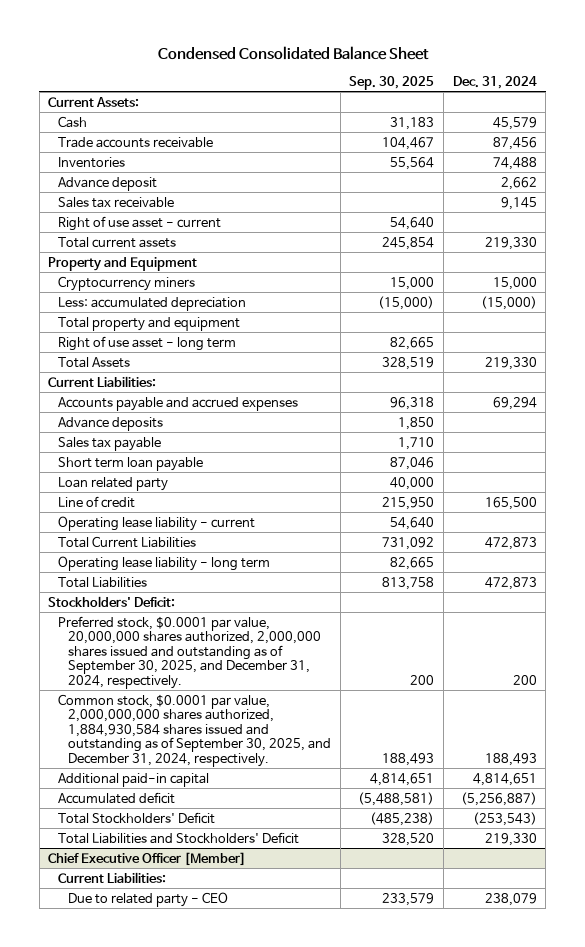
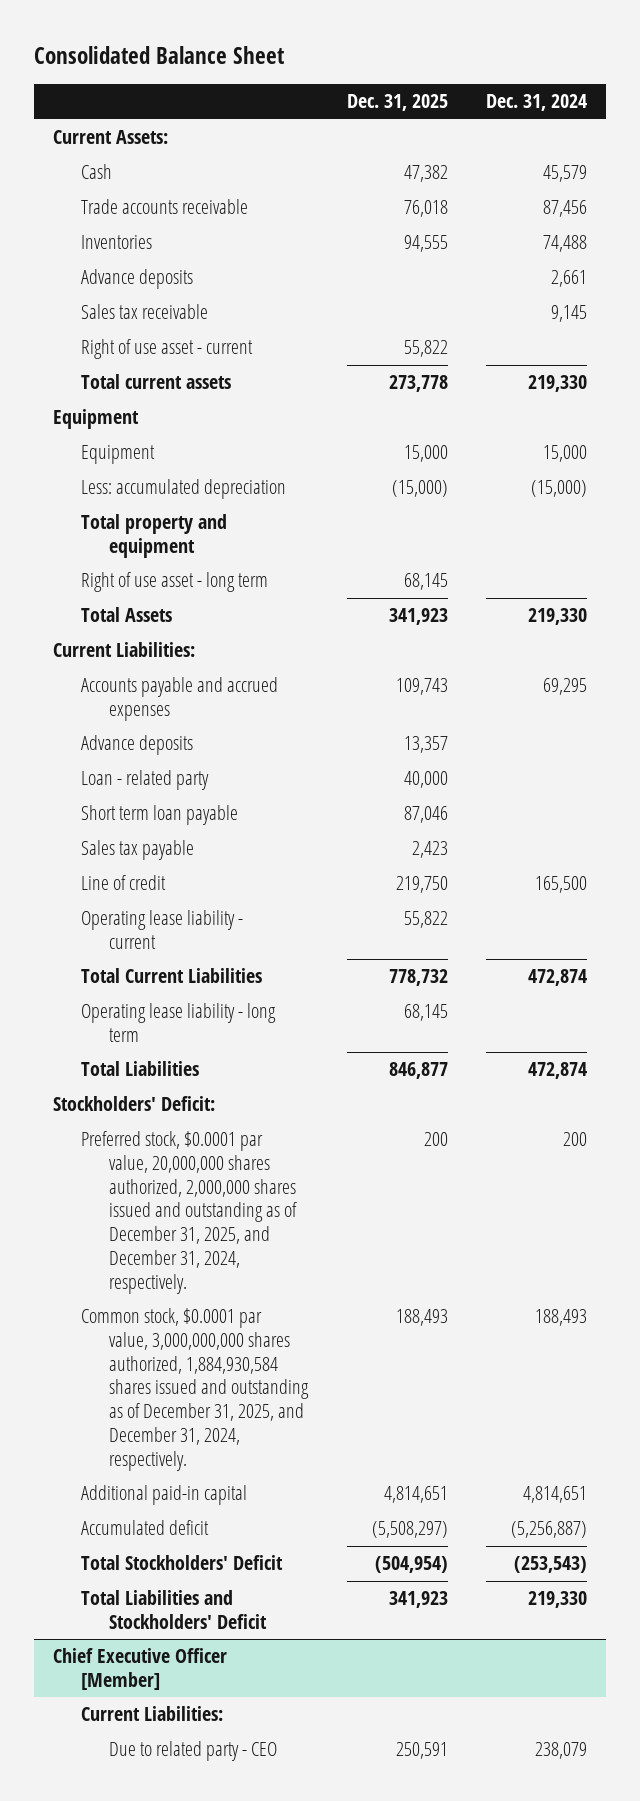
- Condensed Consolidated Balance Sheet
+ Consolidated Balance Sheet
- | Sep. 30, 2025 | Dec. 31, 2024
+ | Dec. 31, 2025 | Dec. 31, 2024
- Advance deposit | | 2,662
+ Advance deposits | | 2,661
- Property and Equipment
- Cryptocurrency miners | 15,000 | 15,000
+ Equipment
+ Equipment | 15,000 | 15,000
- Accounts payable and accrued expenses | 96,318 | 69,294
+ Accounts payable and accrued expenses | 109,743 | 69,295
+ Loan - related party | 40,000 |
- Loan related party | 40,000 |
moved down: Sales tax payable | 2,423 |
- Total Current Liabilities | 731,092 | 472,873
+ Total Current Liabilities | 778,732 | 472,874
- Total Liabilities | 813,758 | 472,873
+ Total Liabilities | 846,877 | 472,874
- Preferred stock, $0.0001 par value, 20,000,000 shares authorized, 2,000,000 shares issued and outstanding as of September 30, 2025, and December 31, 2024, respectively. | 200 | 200
- Common stock, $0.0001 par value, 2,000,000,000 shares authorized, 1,884,930,584 shares issued and outstanding as of September 30, 2025, and December 31, 2024, respectively. | 188,493 | 188,493
+ Preferred stock, $0.0001 par value, 20,000,000 shares authorized, 2,000,000 shares issued and outstanding as of December 31, 2025, and December 31, 2024, respectively. | 200 | 200
+ Common stock, $0.0001 par value, 3,000,000,000 shares authorized, 1,884,930,584 shares issued and outstanding as of December 31, 2025, and December 31, 2024, respectively. | 188,493 | 188,493

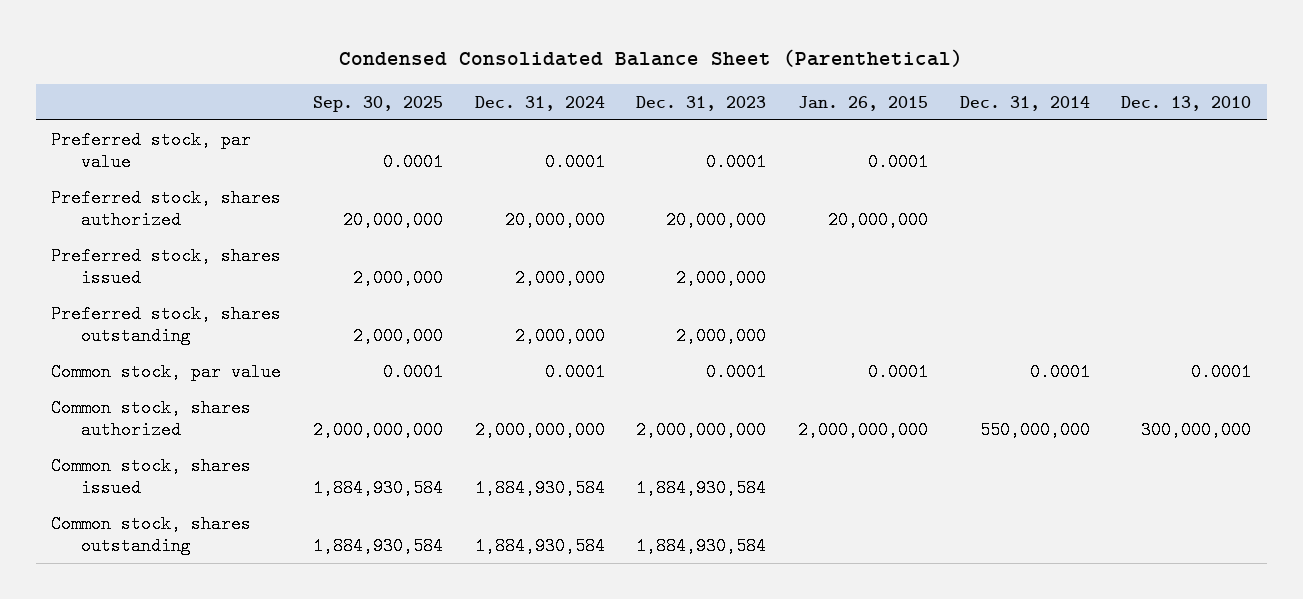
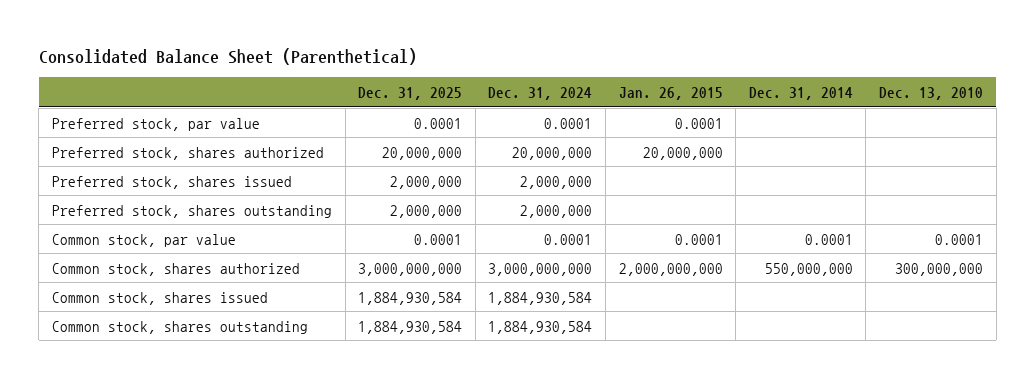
- Condensed Consolidated Balance Sheet (Parenthetical)
+ Consolidated Balance Sheet (Parenthetical)
- | Sep. 30, 2025 | Dec. 31, 2024 | Dec. 31, 2023 | Jan. 26, 2015 | Dec. 31, 2014 | Dec. 13, 2010
+ | Dec. 31, 2025 | Dec. 31, 2024 | Jan. 26, 2015 | Dec. 31, 2014 | Dec. 13, 2010
- Common stock, shares authorized | 2,000,000,000 | 2,000,000,000 | 2,000,000,000 | 2,000,000,000 | 550,000,000 | 300,000,000
+ Common stock, shares authorized | 3,000,000,000 | 3,000,000,000 | 2,000,000,000 | 550,000,000 | 300,000,000

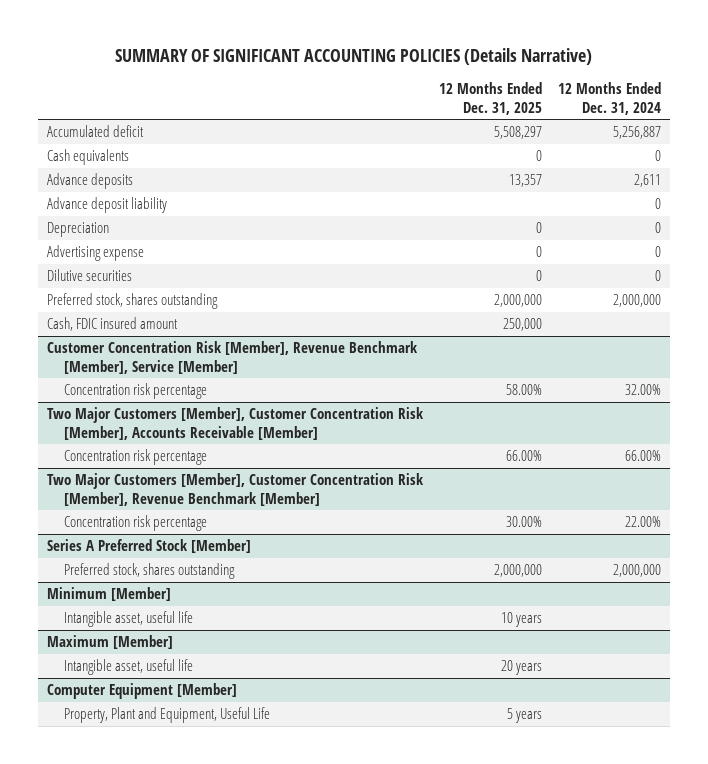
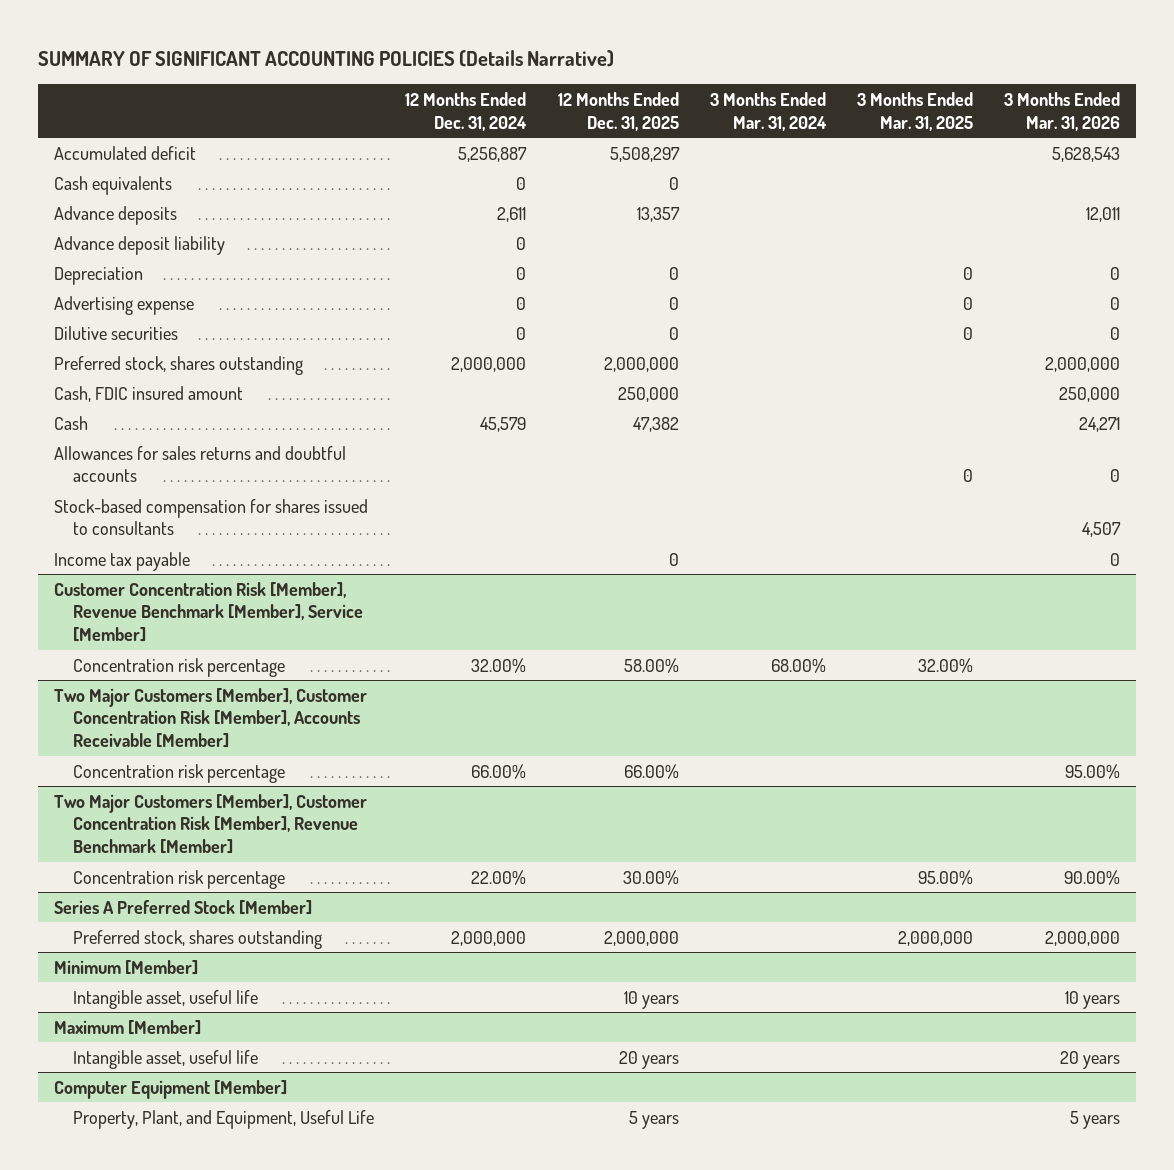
- | 12 Months Ended Dec. 31, 2025 | 12 Months Ended Dec. 31, 2024
+ | 12 Months Ended Dec. 31, 2024 | 12 Months Ended Dec. 31, 2025 | 3 Months Ended Mar. 31, 2024 | 3 Months Ended Mar. 31, 2025 | 3 Months Ended Mar. 31, 2026
+ Cash | 45,579 | 47,382 | | | 24,271
+ Allowances for sales returns and doubtful accounts | | | | 0 | 0
+ Stock-based compensation for shares issued to consultants | | | | | 4,507
+ Income tax payable | | 0 | | | 0
@ Computer Equipment [Member]
- Property, Plant and Equipment, Useful Life | 5 years |
+ Property, Plant, and Equipment, Useful Life | | 5 years | | | 5 years

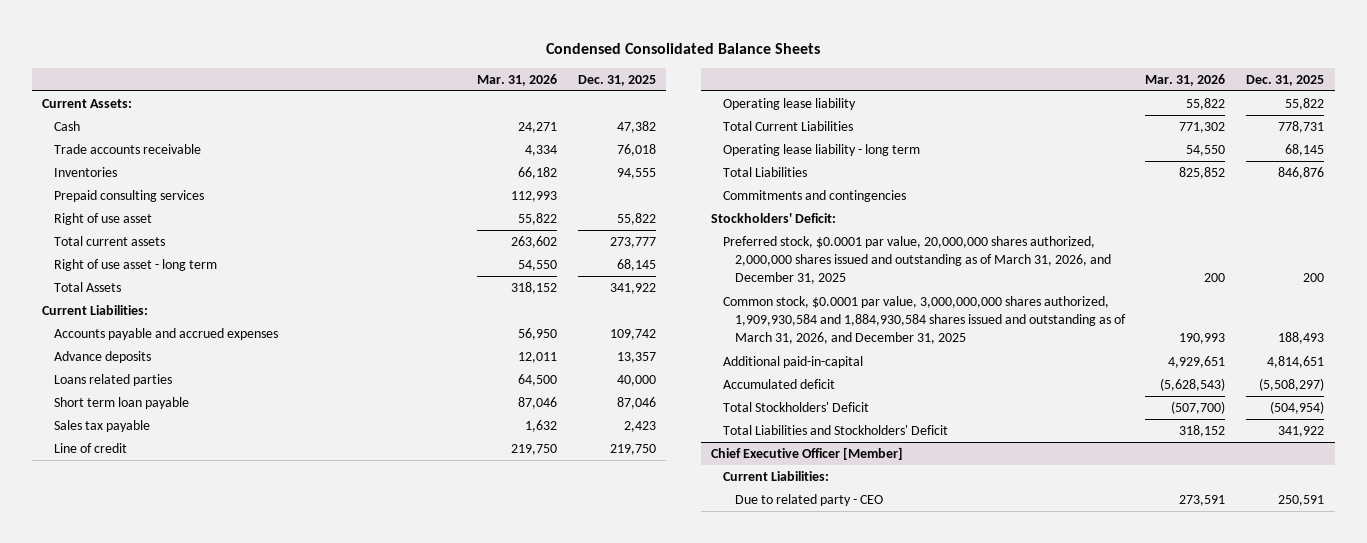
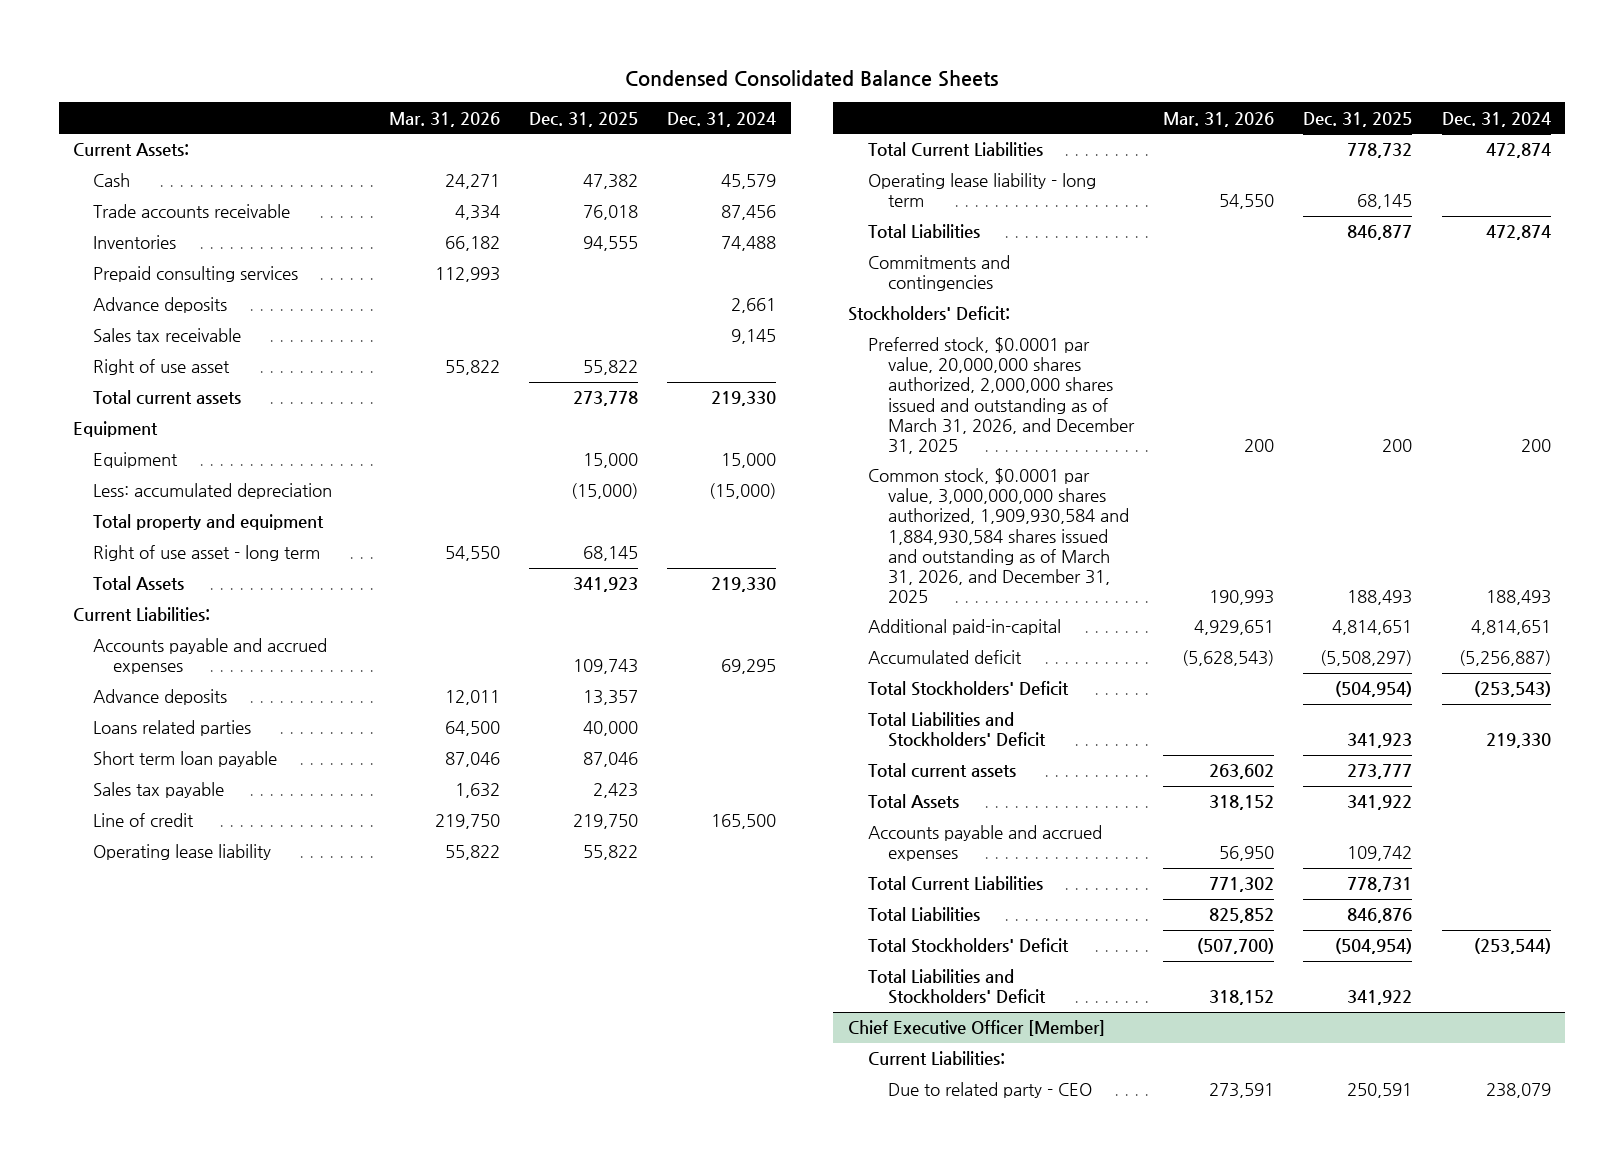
- | Mar. 31, 2026 | Dec. 31, 2025
+ | Mar. 31, 2026 | Dec. 31, 2025 | Dec. 31, 2024
+ Advance deposits | | | 2,661
+ Sales tax receivable | | | 9,145
+ Total current assets | | 273,778 | 219,330
+ Equipment
+ Equipment | | 15,000 | 15,000
+ Less: accumulated depreciation | | (15,000) | (15,000)
+ Total property and equipment
+ Total Assets | | 341,923 | 219,330
+ Accounts payable and accrued expenses | | 109,743 | 69,295
+ Total Current Liabilities | | 778,732 | 472,874
+ Total Liabilities | | 846,877 | 472,874
+ Total Stockholders' Deficit | | (504,954) | (253,543)
+ Total Liabilities and Stockholders' Deficit | | 341,923 | 219,330
moved down: Total current assets | 263,602 | 273,777 |
moved down: Total Assets | 318,152 | 341,922 |
moved down: Accounts payable and accrued expenses | 56,950 | 109,742 |
moved down: Total Current Liabilities | 771,302 | 778,731 |
moved down: Total Liabilities | 825,852 | 846,876 |

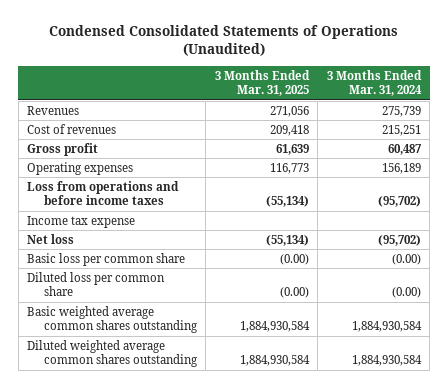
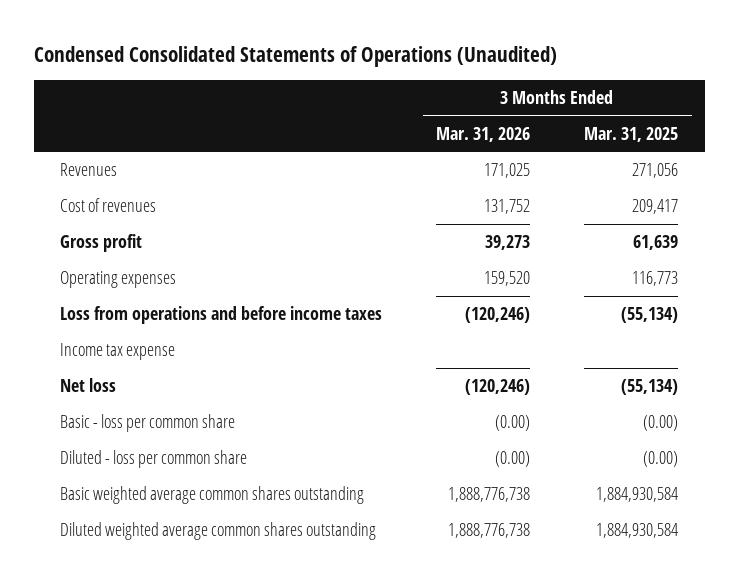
- | 3 Months Ended Mar. 31, 2025 | 3 Months Ended Mar. 31, 2024
+ | 3 Months Ended Mar. 31, 2026 | 3 Months Ended Mar. 31, 2025
- Cost of revenues | 209,418 | 215,251
+ Cost of revenues | 131,752 | 209,417
- Basic loss per common share | (0.00) | (0.00)
- Diluted loss per common share | (0.00) | (0.00)
+ Basic - loss per common share | (0.00) | (0.00)
+ Diluted - loss per common share | (0.00) | (0.00)

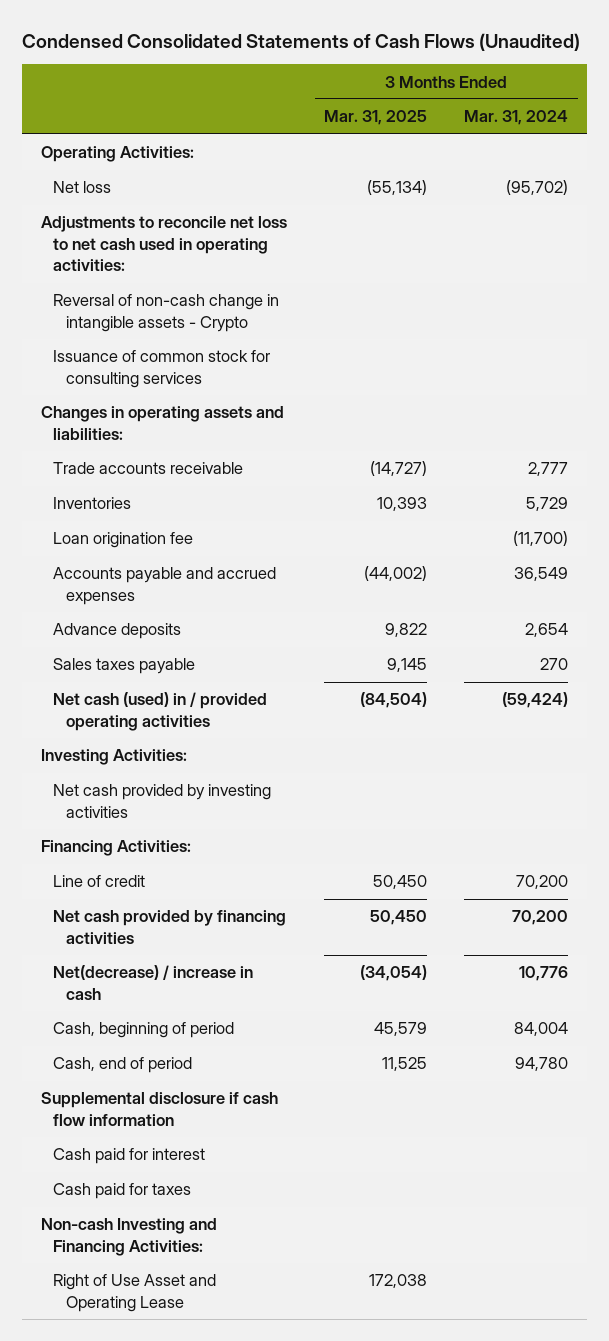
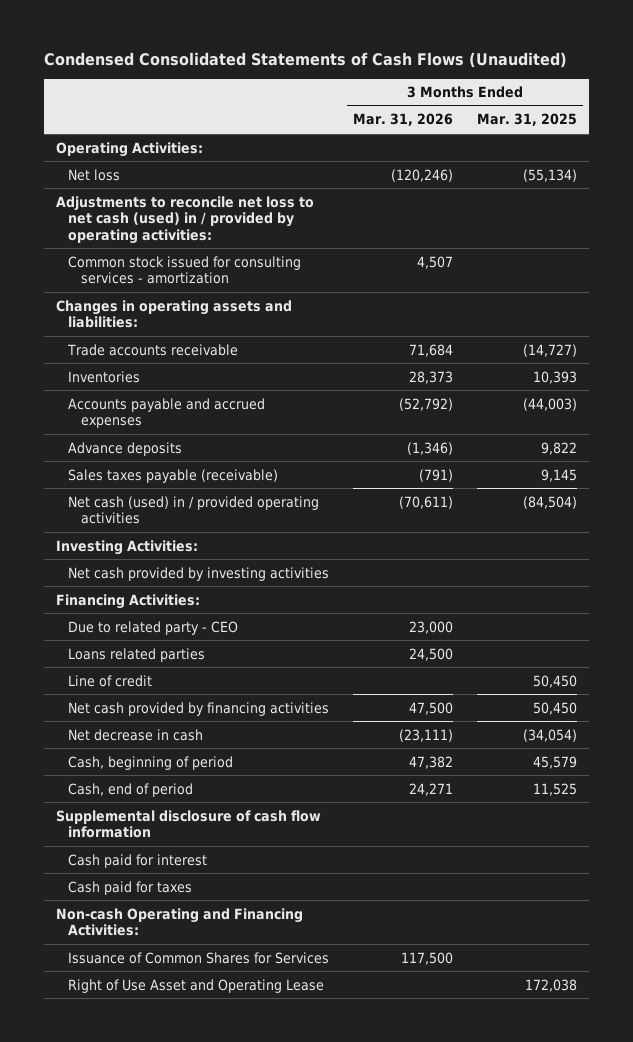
- | 3 Months Ended Mar. 31, 2025 | 3 Months Ended Mar. 31, 2024
+ | 3 Months Ended Mar. 31, 2026 | 3 Months Ended Mar. 31, 2025
- Adjustments to reconcile net loss to net cash used in operating activities:
- Reversal of non-cash change in intangible assets - Crypto
- Issuance of common stock for consulting services
+ Adjustments to reconcile net loss to net cash (used) in / provided by operating activities:
+ Common stock issued for consulting services - amortization | 4,507 |
- Loan origination fee | | (11,700)
- Accounts payable and accrued expenses | (44,002) | 36,549
+ Accounts payable and accrued expenses | (52,792) | (44,003)
- Sales taxes payable | 9,145 | 270
+ Sales taxes payable (receivable) | (791) | 9,145
+ Due to related party - CEO | 23,000 |
+ Loans related parties | 24,500 |
- Net(decrease) / increase in cash | (34,054) | 10,776
+ Net decrease in cash | (23,111) | (34,054)
- Supplemental disclosure if cash flow information
+ Supplemental disclosure of cash flow information
- Non-cash Investing and Financing Activities:
+ Non-cash Operating and Financing Activities:
+ Issuance of Common Shares for Services | 117,500 |

